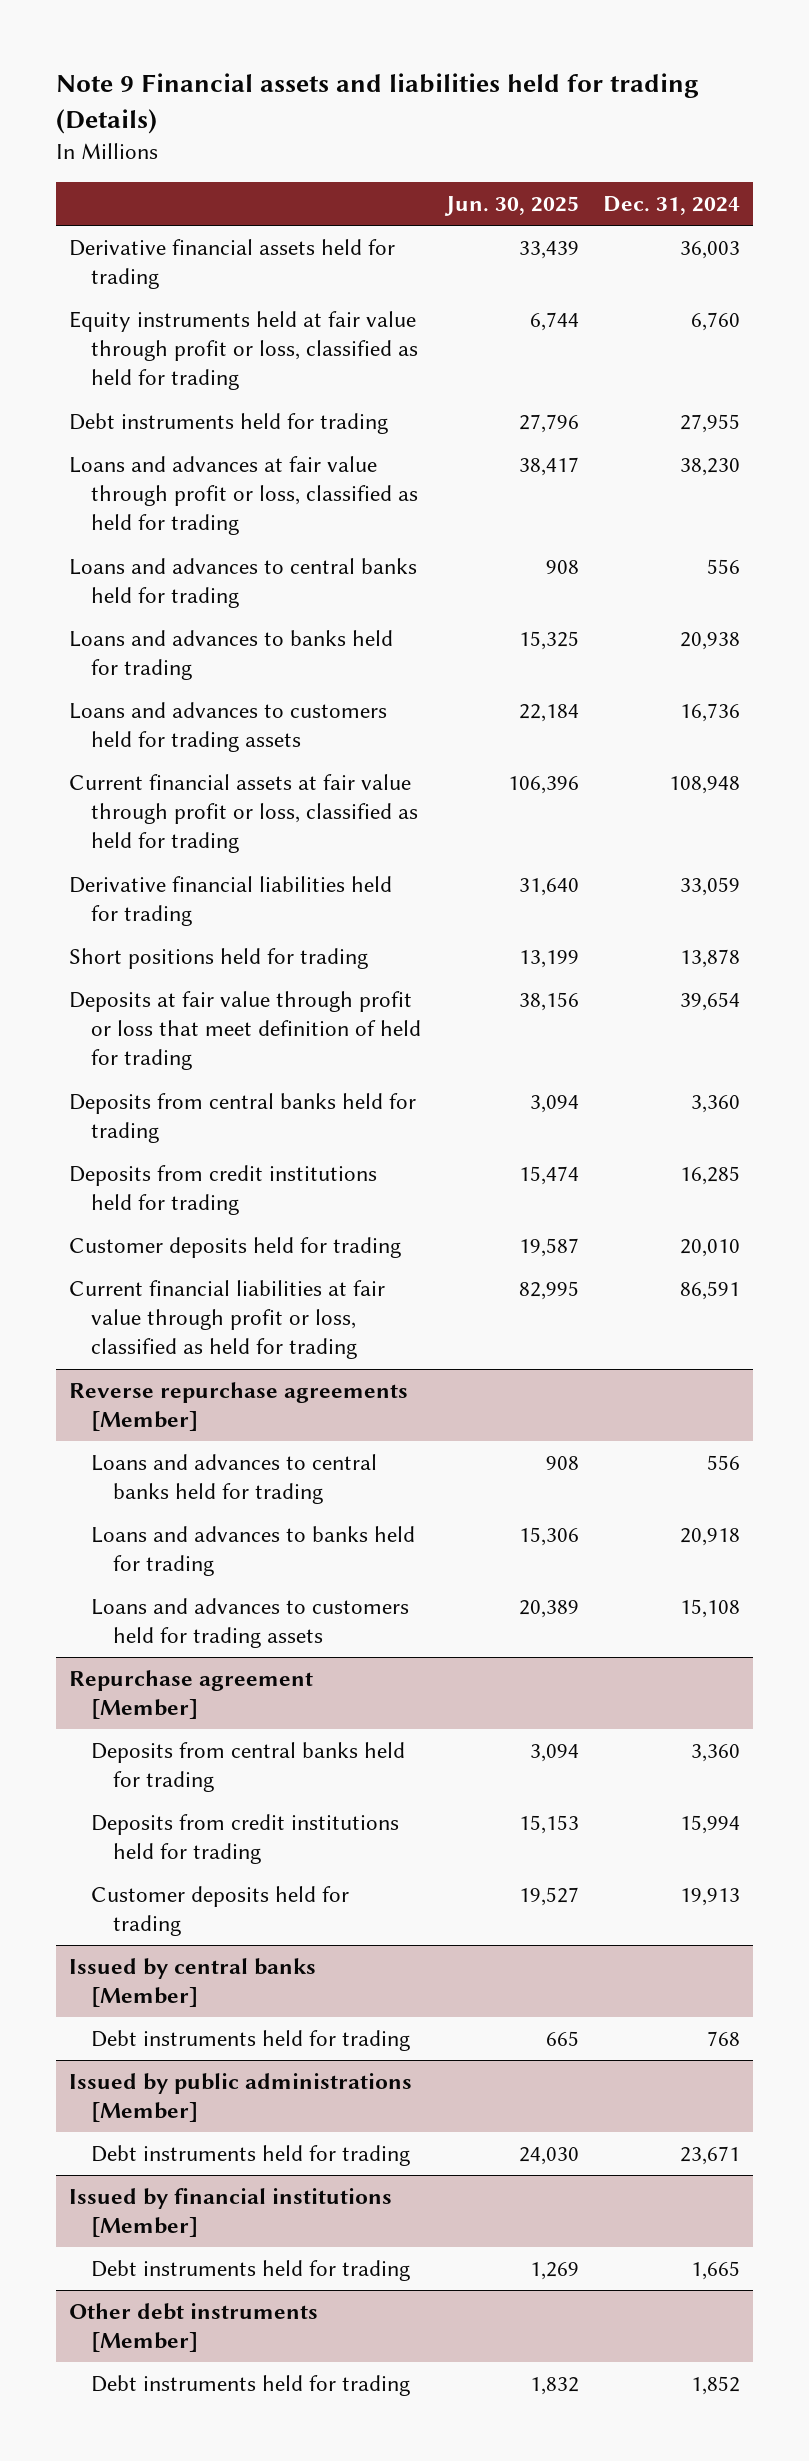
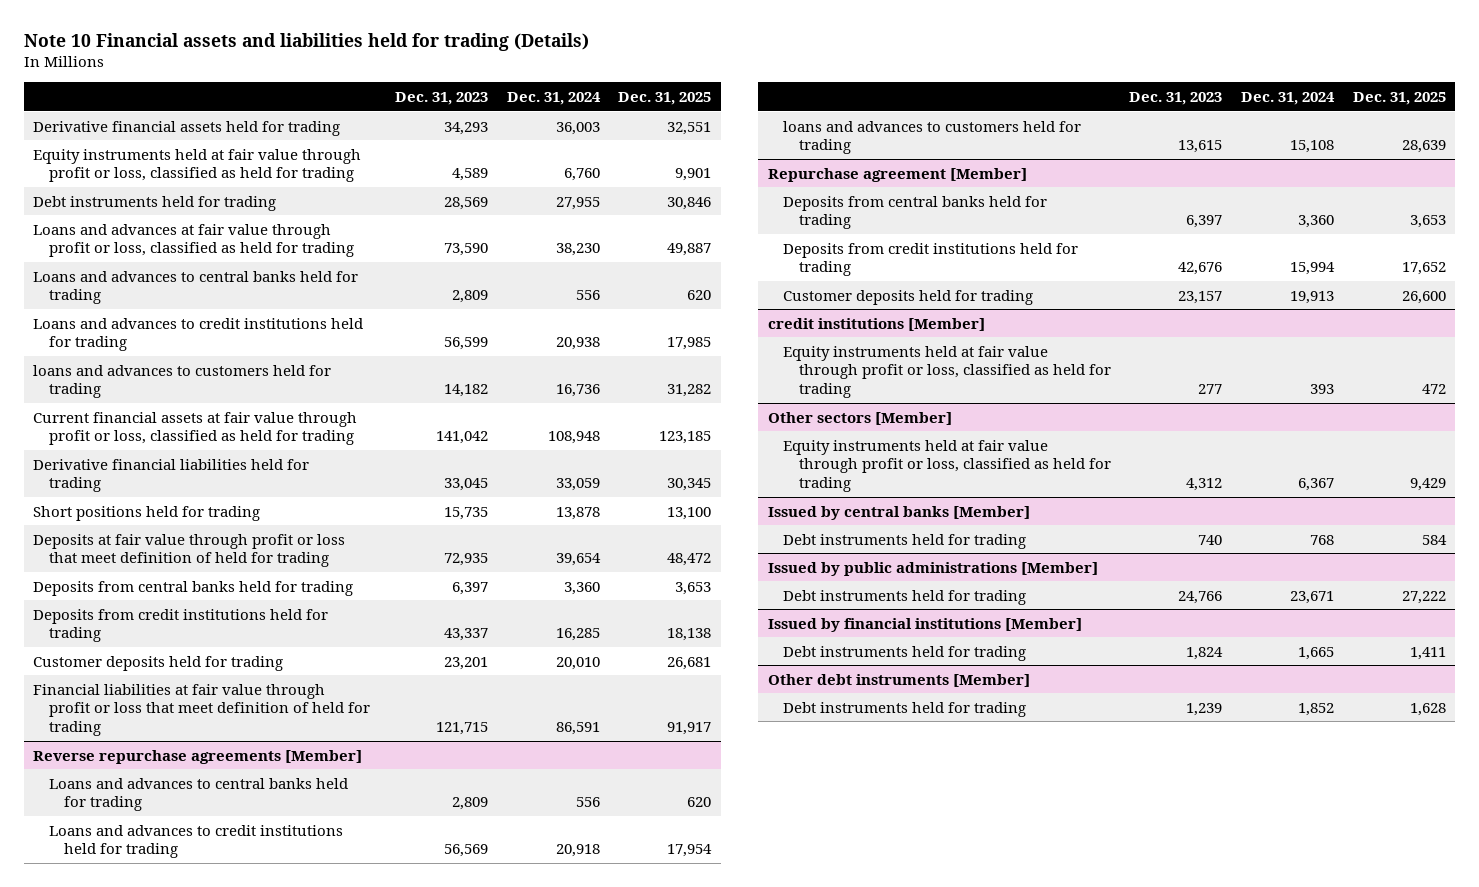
- Note 9 Financial assets and liabilities held for trading (Details)
+ Note 10 Financial assets and liabilities held for trading (Details)
- | Jun. 30, 2025 | Dec. 31, 2024
+ | Dec. 31, 2023 | Dec. 31, 2024 | Dec. 31, 2025
- Loans and advances to banks held for trading | 15,325 | 20,938
- Loans and advances to customers held for trading assets | 22,184 | 16,736
+ Loans and advances to credit institutions held for trading | 56,599 | 20,938 | 17,985
+ loans and advances to customers held for trading | 14,182 | 16,736 | 31,282
- Current financial liabilities at fair value through profit or loss, classified as held for trading | 82,995 | 86,591
+ Financial liabilities at fair value through profit or loss that meet definition of held for trading | 121,715 | 86,591 | 91,917
@ Reverse repurchase agreements [Member]
- Loans and advances to banks held for trading | 15,306 | 20,918
- Loans and advances to customers held for trading assets | 20,389 | 15,108
+ Loans and advances to credit institutions held for trading | 56,569 | 20,918 | 17,954
+ loans and advances to customers held for trading | 13,615 | 15,108 | 28,639
+ credit institutions [Member]
+ Equity instruments held at fair value through profit or loss, classified as held for trading | 277 | 393 | 472
+ Other sectors [Member]
+ Equity instruments held at fair value through profit or loss, classified as held for trading | 4,312 | 6,367 | 9,429

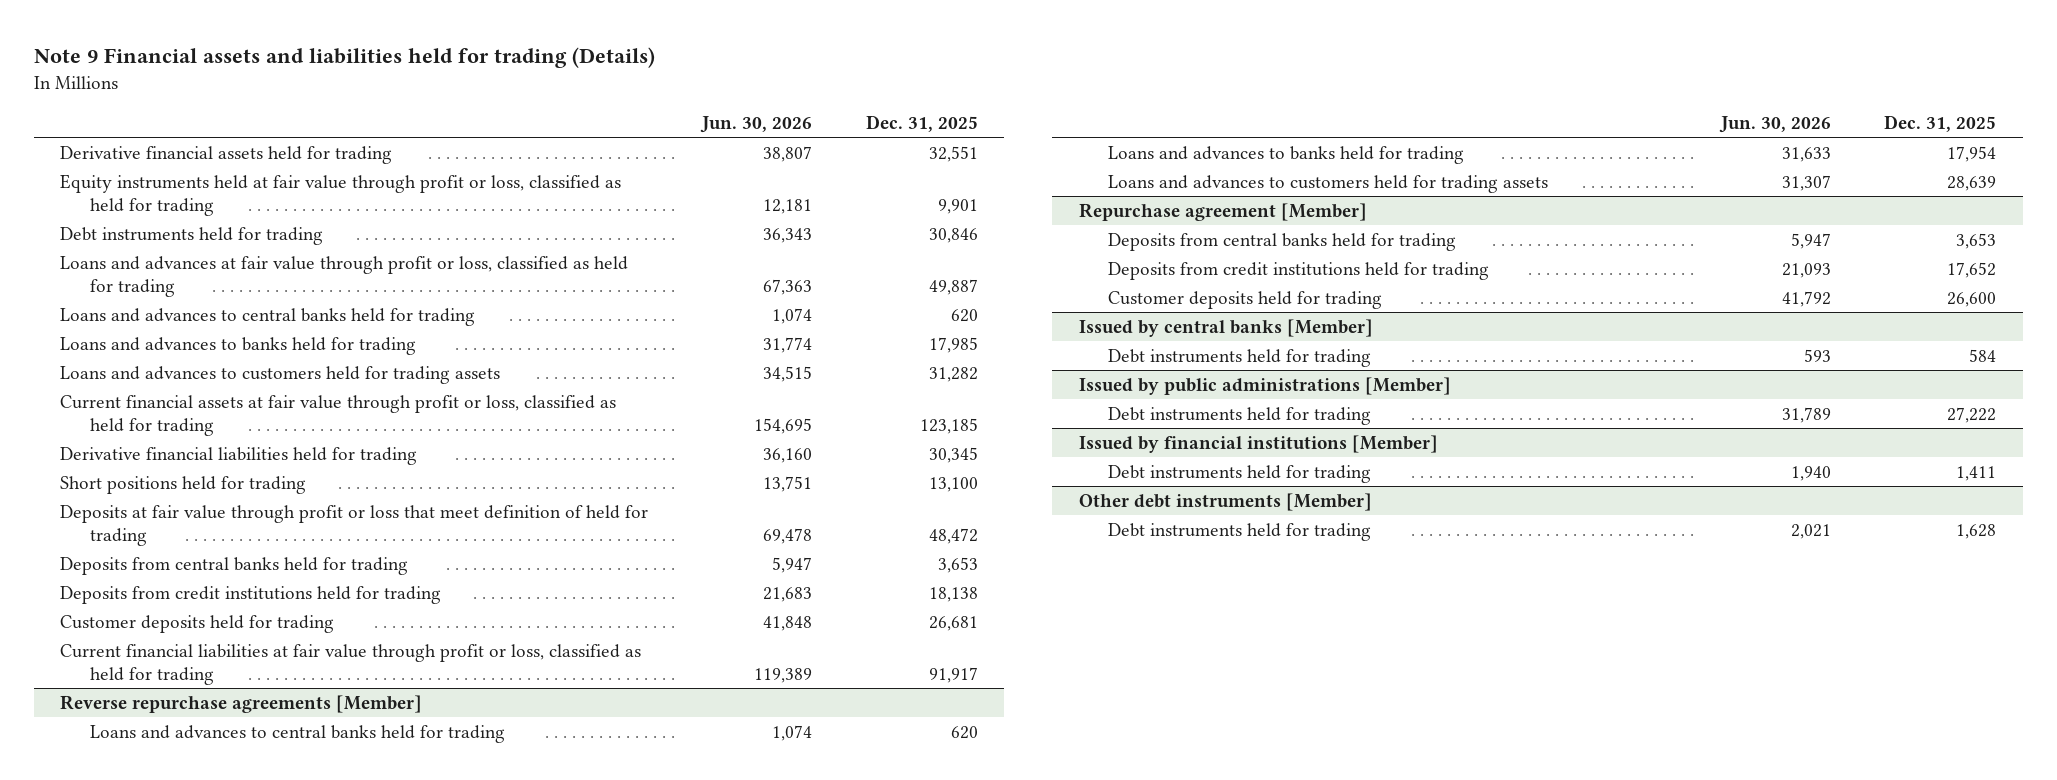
- Note 10 Financial assets and liabilities held for trading (Details)
+ Note 9 Financial assets and liabilities held for trading (Details)
- | Dec. 31, 2023 | Dec. 31, 2024 | Dec. 31, 2025
+ | Jun. 30, 2026 | Dec. 31, 2025
- Loans and advances to credit institutions held for trading | 56,599 | 20,938 | 17,985
- loans and advances to customers held for trading | 14,182 | 16,736 | 31,282
+ Loans and advances to banks held for trading | 31,774 | 17,985
+ Loans and advances to customers held for trading assets | 34,515 | 31,282
- Financial liabilities at fair value through profit or loss that meet definition of held for trading | 121,715 | 86,591 | 91,917
+ Current financial liabilities at fair value through profit or loss, classified as held for trading | 119,389 | 91,917
@ Reverse repurchase agreements [Member]
- Loans and advances to credit institutions held for trading | 56,569 | 20,918 | 17,954
- loans and advances to customers held for trading | 13,615 | 15,108 | 28,639
+ Loans and advances to banks held for trading | 31,633 | 17,954
+ Loans and advances to customers held for trading assets | 31,307 | 28,639
- credit institutions [Member]
- Equity instruments held at fair value through profit or loss, classified as held for trading | 277 | 393 | 472
- Other sectors [Member]
- Equity instruments held at fair value through profit or loss, classified as held for trading | 4,312 | 6,367 | 9,429

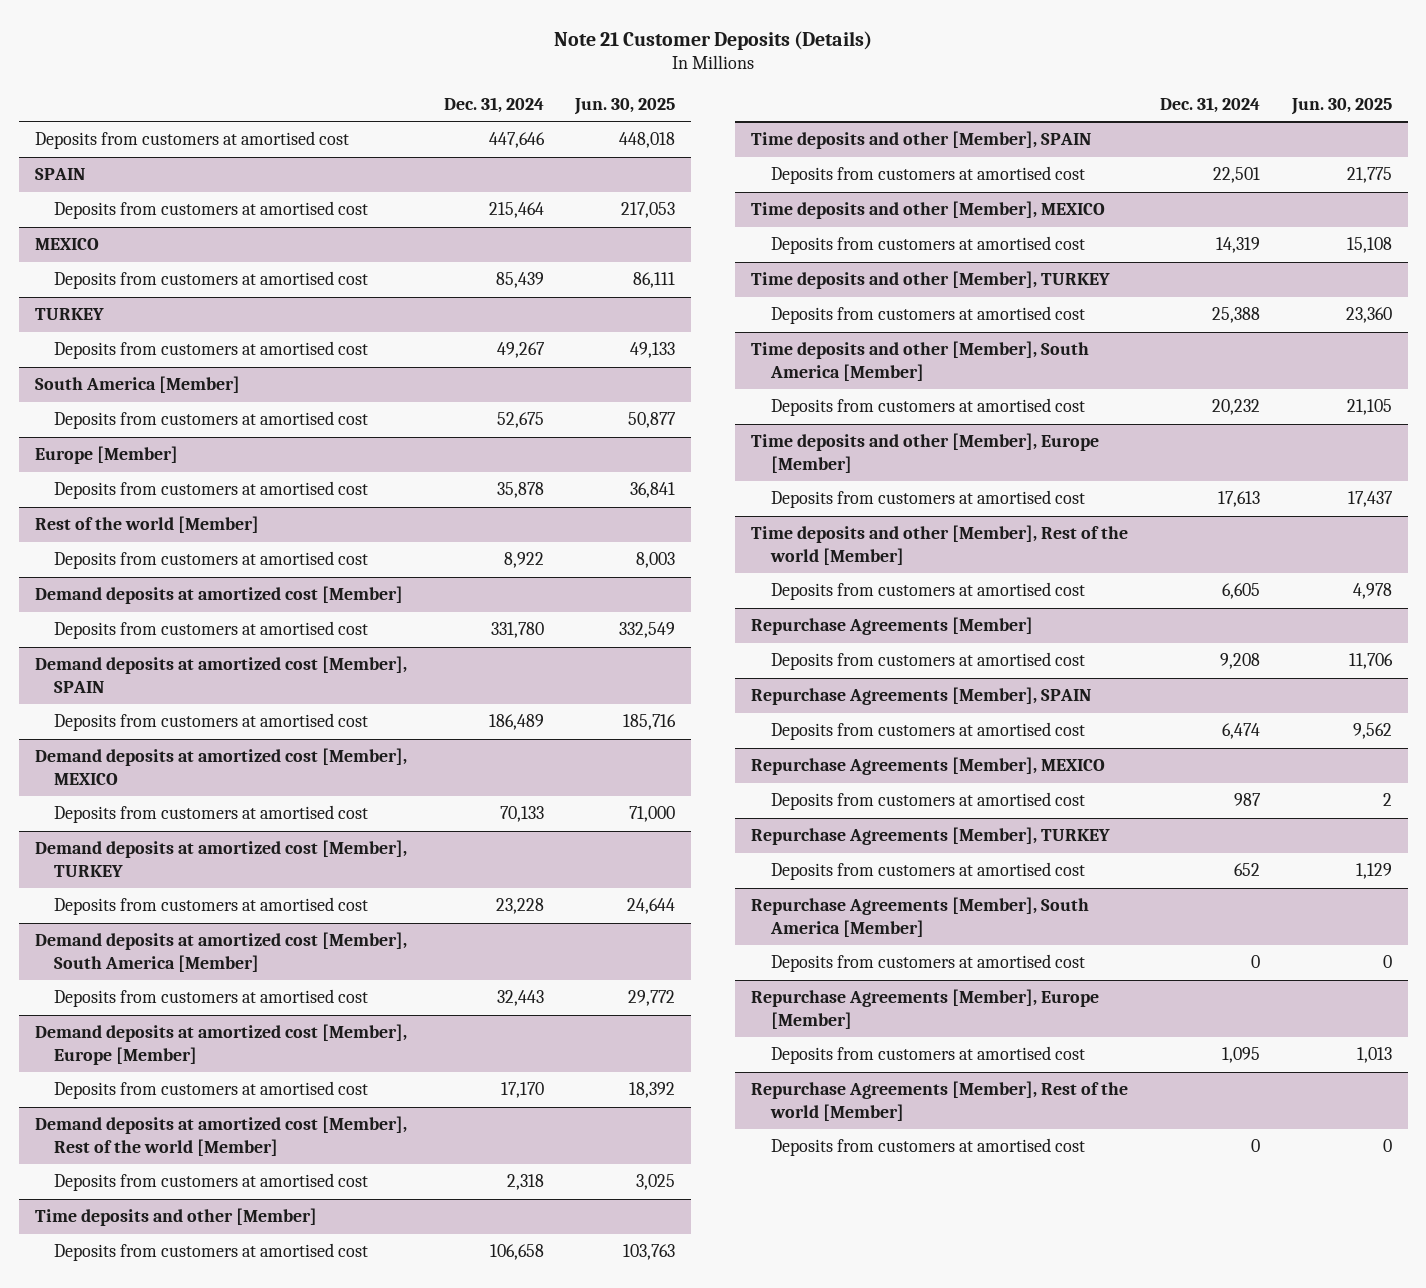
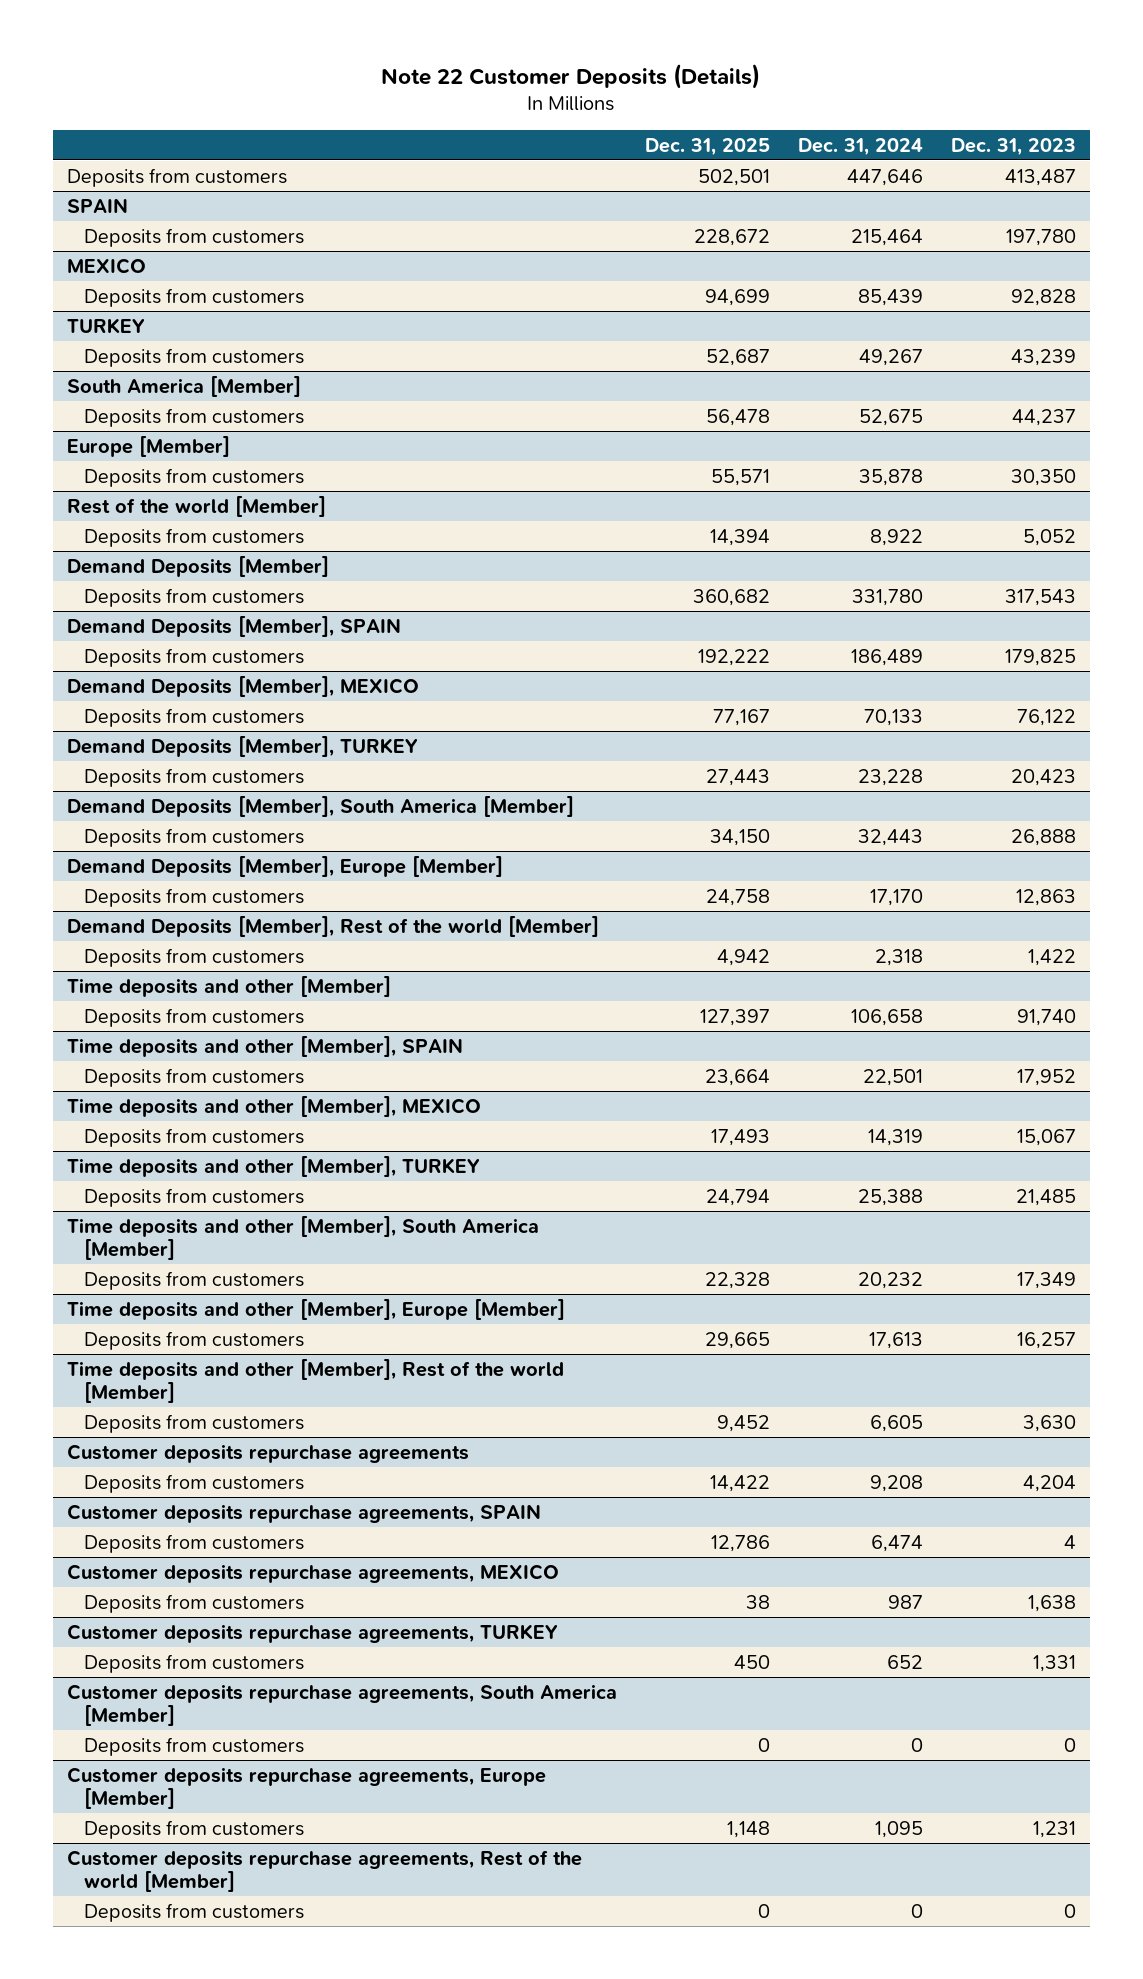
- Note 21 Customer Deposits (Details)
+ Note 22 Customer Deposits (Details)
- | Dec. 31, 2024 | Jun. 30, 2025
+ | Dec. 31, 2025 | Dec. 31, 2024 | Dec. 31, 2023
- Deposits from customers at amortised cost | 447,646 | 448,018
+ Deposits from customers | 502,501 | 447,646 | 413,487
@ SPAIN
- Deposits from customers at amortised cost | 215,464 | 217,053
+ Deposits from customers | 228,672 | 215,464 | 197,780
@ MEXICO
- Deposits from customers at amortised cost | 85,439 | 86,111
+ Deposits from customers | 94,699 | 85,439 | 92,828
@ TURKEY
- Deposits from customers at amortised cost | 49,267 | 49,133
+ Deposits from customers | 52,687 | 49,267 | 43,239
@ South America [Member]
- Deposits from customers at amortised cost | 52,675 | 50,877
+ Deposits from customers | 56,478 | 52,675 | 44,237
@ Europe [Member]
- Deposits from customers at amortised cost | 35,878 | 36,841
+ Deposits from customers | 55,571 | 35,878 | 30,350
@ Rest of the world [Member]
- Deposits from customers at amortised cost | 8,922 | 8,003
- Demand deposits at amortized cost [Member]
- Deposits from customers at amortised cost | 331,780 | 332,549
- Demand deposits at amortized cost [Member], SPAIN
- Deposits from customers at amortised cost | 186,489 | 185,716
- Demand deposits at amortized cost [Member], MEXICO
- Deposits from customers at amortised cost | 70,133 | 71,000
- Demand deposits at amortized cost [Member], TURKEY
- Deposits from customers at amortised cost | 23,228 | 24,644
- Demand deposits at amortized cost [Member], South America [Member]
- Deposits from customers at amortised cost | 32,443 | 29,772
- Demand deposits at amortized cost [Member], Europe [Member]
- Deposits from customers at amortised cost | 17,170 | 18,392
- Demand deposits at amortized cost [Member], Rest of the world [Member]
- Deposits from customers at amortised cost | 2,318 | 3,025
@ Rest of the world [Member]
+ Deposits from customers | 14,394 | 8,922 | 5,052
+ Demand Deposits [Member]
+ Deposits from customers | 360,682 | 331,780 | 317,543
+ Demand Deposits [Member], SPAIN
+ Deposits from customers | 192,222 | 186,489 | 179,825
+ Demand Deposits [Member], MEXICO
+ Deposits from customers | 77,167 | 70,133 | 76,122
+ Demand Deposits [Member], TURKEY
+ Deposits from customers | 27,443 | 23,228 | 20,423
+ Demand Deposits [Member], South America [Member]
+ Deposits from customers | 34,150 | 32,443 | 26,888
+ Demand Deposits [Member], Europe [Member]
+ Deposits from customers | 24,758 | 17,170 | 12,863
+ Demand Deposits [Member], Rest of the world [Member]
+ Deposits from customers | 4,942 | 2,318 | 1,422
@ Time deposits and other [Member]
- Deposits from customers at amortised cost | 106,658 | 103,763
+ Deposits from customers | 127,397 | 106,658 | 91,740
@ Time deposits and other [Member], SPAIN
- Deposits from customers at amortised cost | 22,501 | 21,775
+ Deposits from customers | 23,664 | 22,501 | 17,952
@ Time deposits and other [Member], MEXICO
- Deposits from customers at amortised cost | 14,319 | 15,108
+ Deposits from customers | 17,493 | 14,319 | 15,067
@ Time deposits and other [Member], TURKEY
- Deposits from customers at amortised cost | 25,388 | 23,360
+ Deposits from customers | 24,794 | 25,388 | 21,485
@ Time deposits and other [Member], South America [Member]
- Deposits from customers at amortised cost | 20,232 | 21,105
+ Deposits from customers | 22,328 | 20,232 | 17,349
@ Time deposits and other [Member], Europe [Member]
- Deposits from customers at amortised cost | 17,613 | 17,437
+ Deposits from customers | 29,665 | 17,613 | 16,257
@ Time deposits and other [Member], Rest of the world [Member]
- Deposits from customers at amortised cost | 6,605 | 4,978
- Repurchase Agreements [Member]
- Deposits from customers at amortised cost | 9,208 | 11,706
- Repurchase Agreements [Member], SPAIN
- Deposits from customers at amortised cost | 6,474 | 9,562
- Repurchase Agreements [Member], MEXICO
- Deposits from customers at amortised cost | 987 | 2
- Repurchase Agreements [Member], TURKEY
- Deposits from customers at amortised cost | 652 | 1,129
- Repurchase Agreements [Member], South America [Member]
- Deposits from customers at amortised cost | 0 | 0
- Repurchase Agreements [Member], Europe [Member]
- Deposits from customers at amortised cost | 1,095 | 1,013
- Repurchase Agreements [Member], Rest of the world [Member]
- Deposits from customers at amortised cost | 0 | 0
@ Time deposits and other [Member], Rest of the world [Member]
+ Deposits from customers | 9,452 | 6,605 | 3,630
+ Customer deposits repurchase agreements
+ Deposits from customers | 14,422 | 9,208 | 4,204
+ Customer deposits repurchase agreements, SPAIN
+ Deposits from customers | 12,786 | 6,474 | 4
+ Customer deposits repurchase agreements, MEXICO
+ Deposits from customers | 38 | 987 | 1,638
+ Customer deposits repurchase agreements, TURKEY
+ Deposits from customers | 450 | 652 | 1,331
+ Customer deposits repurchase agreements, South America [Member]
+ Deposits from customers | 0 | 0 | 0
+ Customer deposits repurchase agreements, Europe [Member]
+ Deposits from customers | 1,148 | 1,095 | 1,231
+ Customer deposits repurchase agreements, Rest of the world [Member]
+ Deposits from customers | 0 | 0 | 0

